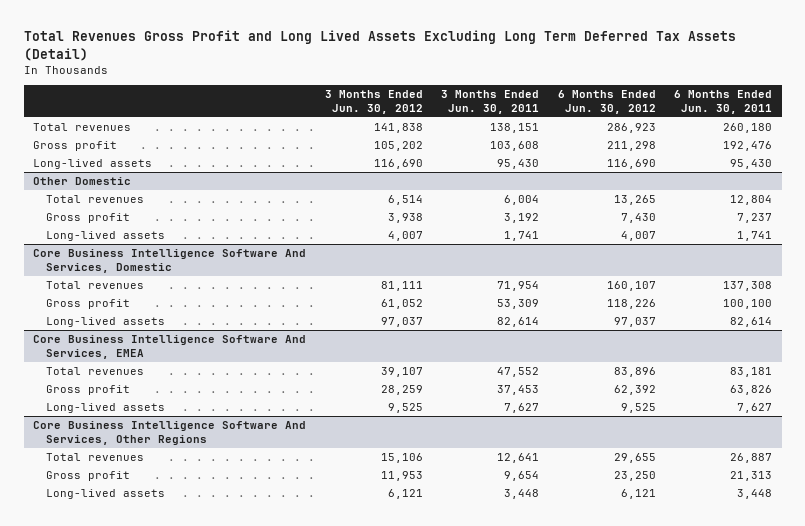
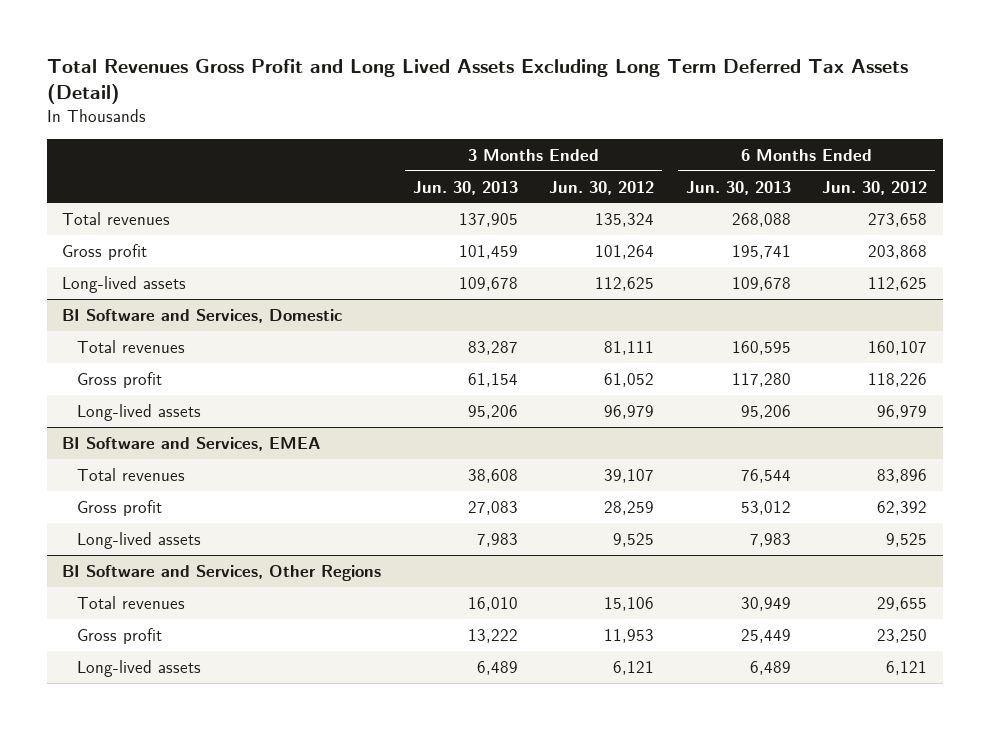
- | 3 Months Ended Jun. 30, 2012 | 3 Months Ended Jun. 30, 2011 | 6 Months Ended Jun. 30, 2012 | 6 Months Ended Jun. 30, 2011
+ | 3 Months Ended Jun. 30, 2013 | 3 Months Ended Jun. 30, 2012 | 6 Months Ended Jun. 30, 2013 | 6 Months Ended Jun. 30, 2012
- Total revenues | 141,838 | 138,151 | 286,923 | 260,180
- Gross profit | 105,202 | 103,608 | 211,298 | 192,476
- Long-lived assets | 116,690 | 95,430 | 116,690 | 95,430
- Other Domestic
- Total revenues | 6,514 | 6,004 | 13,265 | 12,804
- Gross profit | 3,938 | 3,192 | 7,430 | 7,237
- Long-lived assets | 4,007 | 1,741 | 4,007 | 1,741
- Core Business Intelligence Software And Services, Domestic
+ Total revenues | 137,905 | 135,324 | 268,088 | 273,658
+ Gross profit | 101,459 | 101,264 | 195,741 | 203,868
+ Long-lived assets | 109,678 | 112,625 | 109,678 | 112,625
+ BI Software and Services, Domestic
- Long-lived assets | 97,037 | 82,614 | 97,037 | 82,614
- Core Business Intelligence Software And Services, EMEA
+ Long-lived assets | 95,206 | 96,979 | 95,206 | 96,979
+ BI Software and Services, EMEA
- Core Business Intelligence Software And Services, Other Regions
+ BI Software and Services, Other Regions

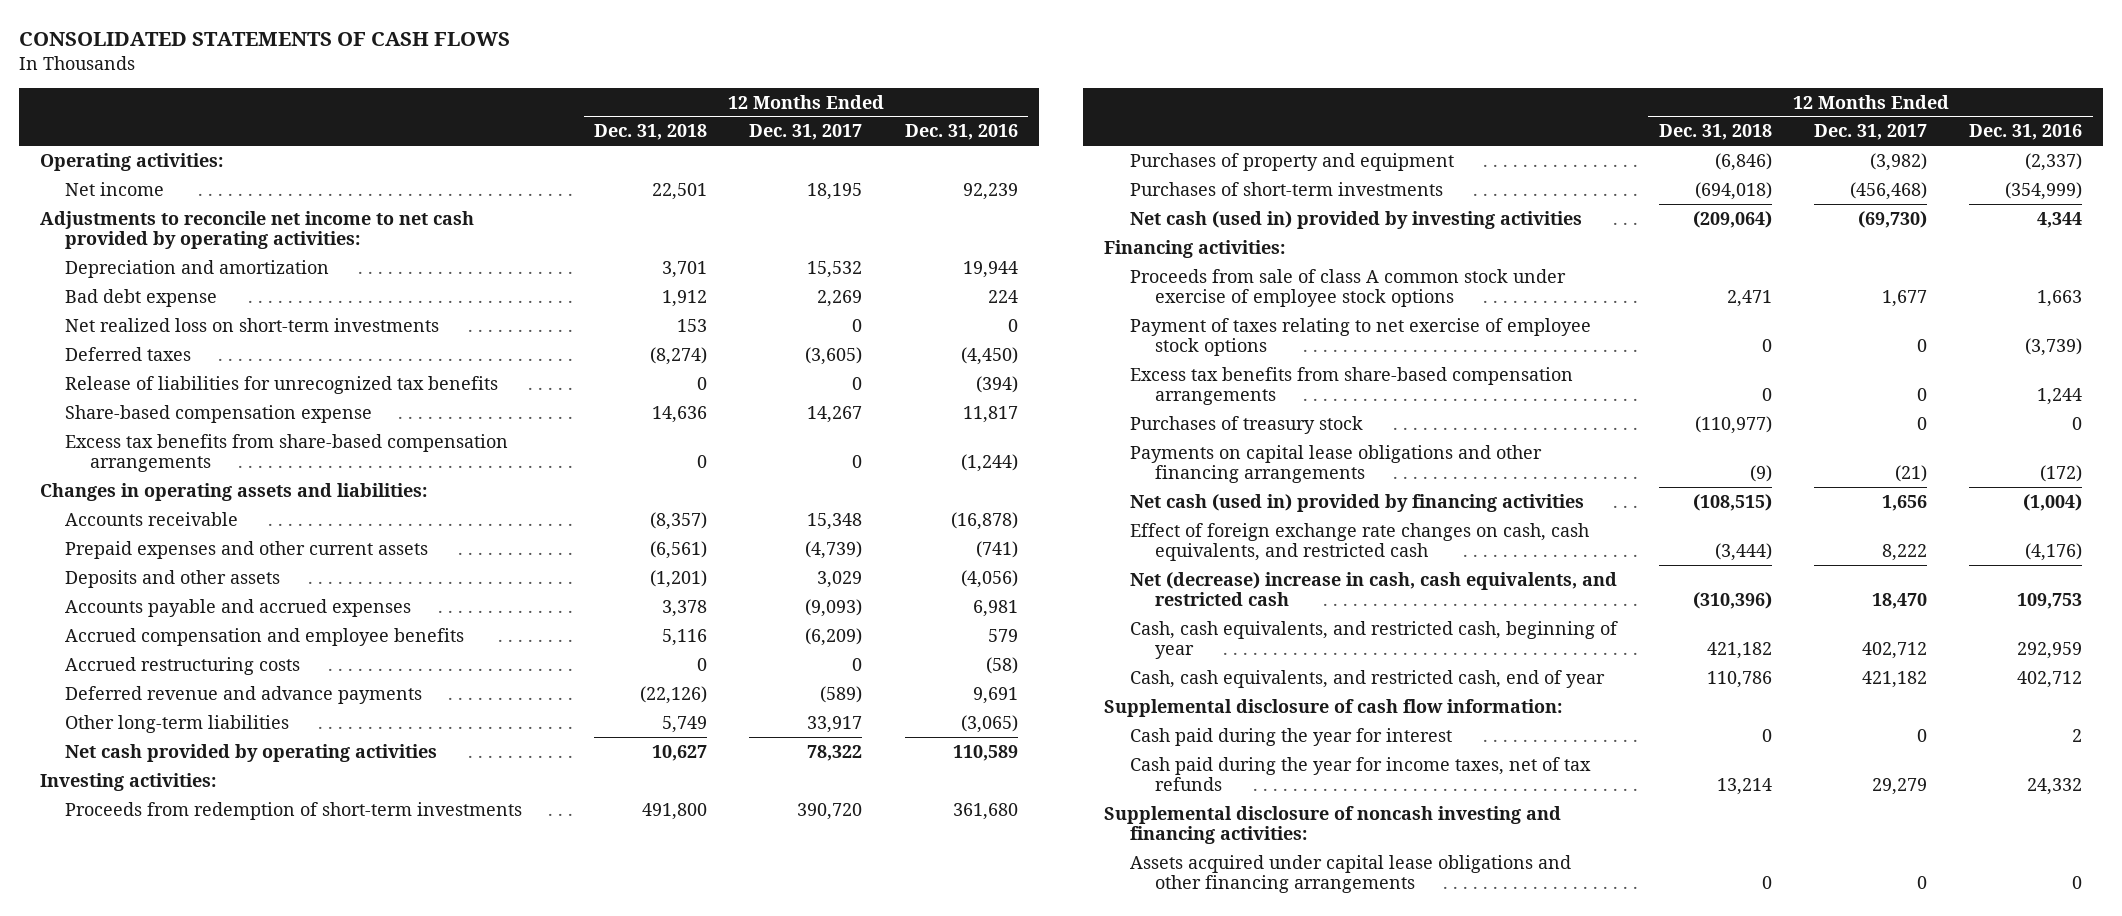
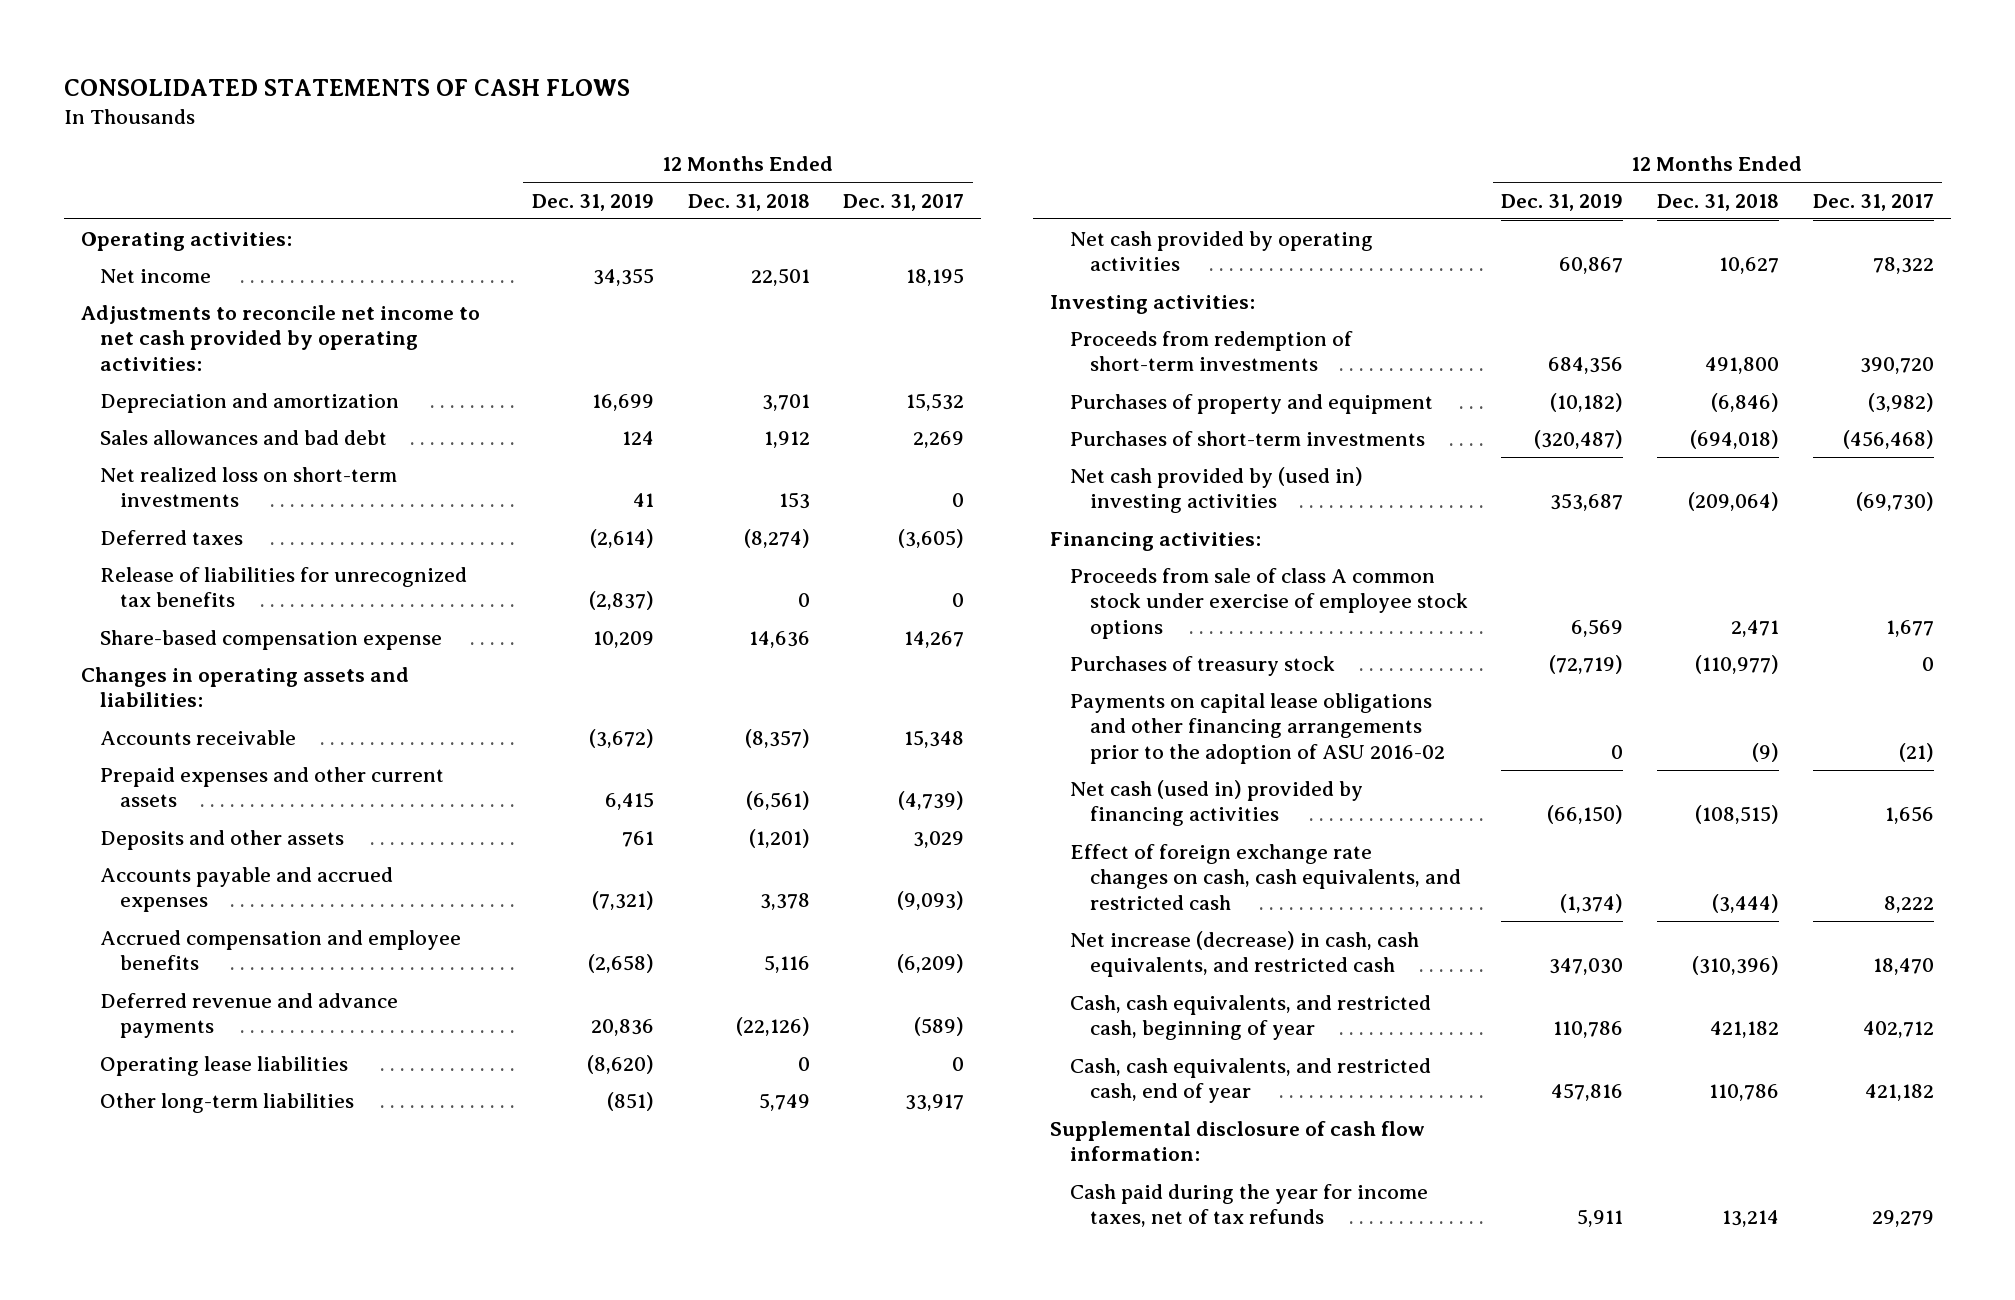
- | 12 Months Ended Dec. 31, 2018 | 12 Months Ended Dec. 31, 2017 | 12 Months Ended Dec. 31, 2016
+ | 12 Months Ended Dec. 31, 2019 | 12 Months Ended Dec. 31, 2018 | 12 Months Ended Dec. 31, 2017
- Bad debt expense | 1,912 | 2,269 | 224
+ Sales allowances and bad debt | 124 | 1,912 | 2,269
- Excess tax benefits from share-based compensation arrangements | 0 | 0 | (1,244)
- Accrued restructuring costs | 0 | 0 | (58)
+ Operating lease liabilities | (8,620) | 0 | 0
- Net cash (used in) provided by investing activities | (209,064) | (69,730) | 4,344
+ Net cash provided by (used in) investing activities | 353,687 | (209,064) | (69,730)
- Payment of taxes relating to net exercise of employee stock options | 0 | 0 | (3,739)
- Excess tax benefits from share-based compensation arrangements | 0 | 0 | 1,244
- Payments on capital lease obligations and other financing arrangements | (9) | (21) | (172)
+ Payments on capital lease obligations and other financing arrangements prior to the adoption of ASU 2016-02 | 0 | (9) | (21)
- Net (decrease) increase in cash, cash equivalents, and restricted cash | (310,396) | 18,470 | 109,753
+ Net increase (decrease) in cash, cash equivalents, and restricted cash | 347,030 | (310,396) | 18,470
- Cash paid during the year for interest | 0 | 0 | 2
- Supplemental disclosure of noncash investing and financing activities:
- Assets acquired under capital lease obligations and other financing arrangements | 0 | 0 | 0

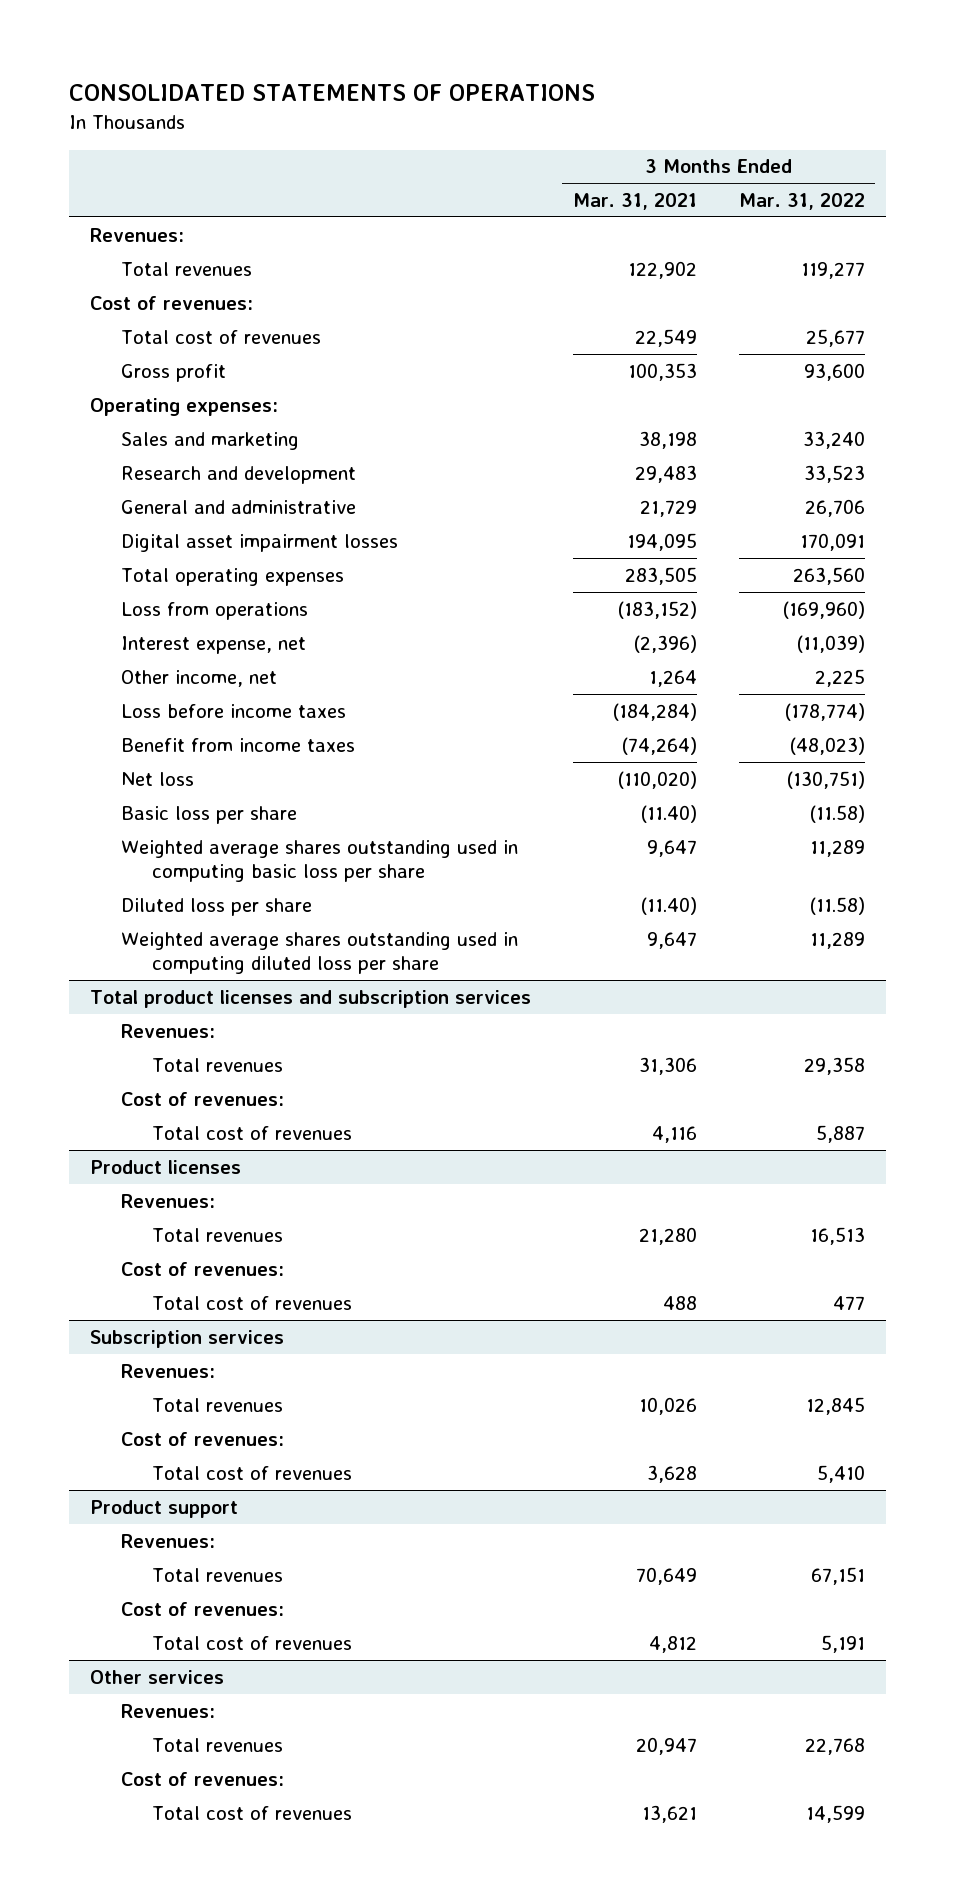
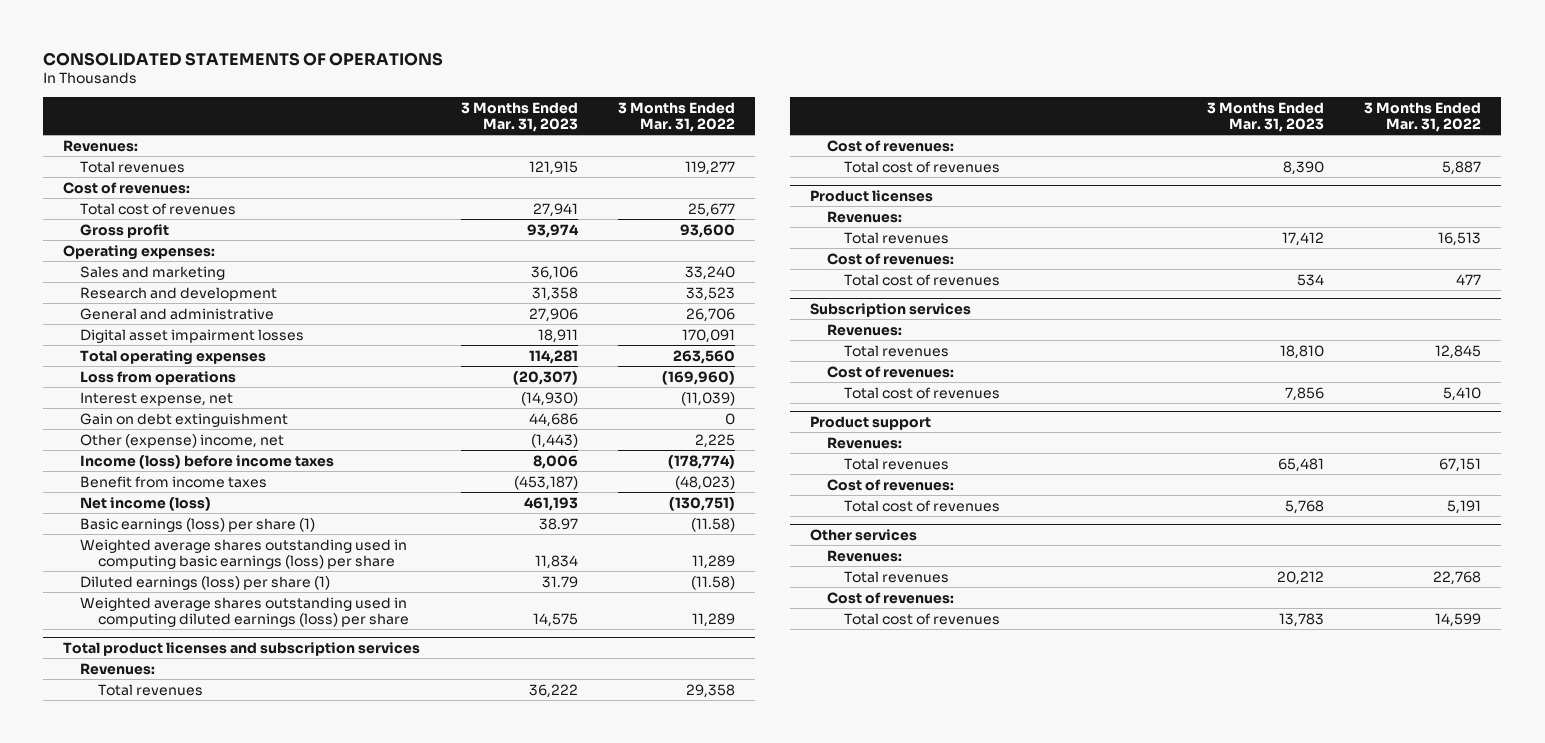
- | 3 Months Ended Mar. 31, 2021 | 3 Months Ended Mar. 31, 2022
+ | 3 Months Ended Mar. 31, 2023 | 3 Months Ended Mar. 31, 2022
- Other income, net | 1,264 | 2,225
- Loss before income taxes | (184,284) | (178,774)
+ Gain on debt extinguishment | 44,686 | 0
+ Other (expense) income, net | (1,443) | 2,225
+ Income (loss) before income taxes | 8,006 | (178,774)
- Net loss | (110,020) | (130,751)
- Basic loss per share | (11.40) | (11.58)
- Weighted average shares outstanding used in computing basic loss per share | 9,647 | 11,289
- Diluted loss per share | (11.40) | (11.58)
- Weighted average shares outstanding used in computing diluted loss per share | 9,647 | 11,289
+ Net income (loss) | 461,193 | (130,751)
+ Basic earnings (loss) per share (1) | 38.97 | (11.58)
+ Weighted average shares outstanding used in computing basic earnings (loss) per share | 11,834 | 11,289
+ Diluted earnings (loss) per share (1) | 31.79 | (11.58)
+ Weighted average shares outstanding used in computing diluted earnings (loss) per share | 14,575 | 11,289

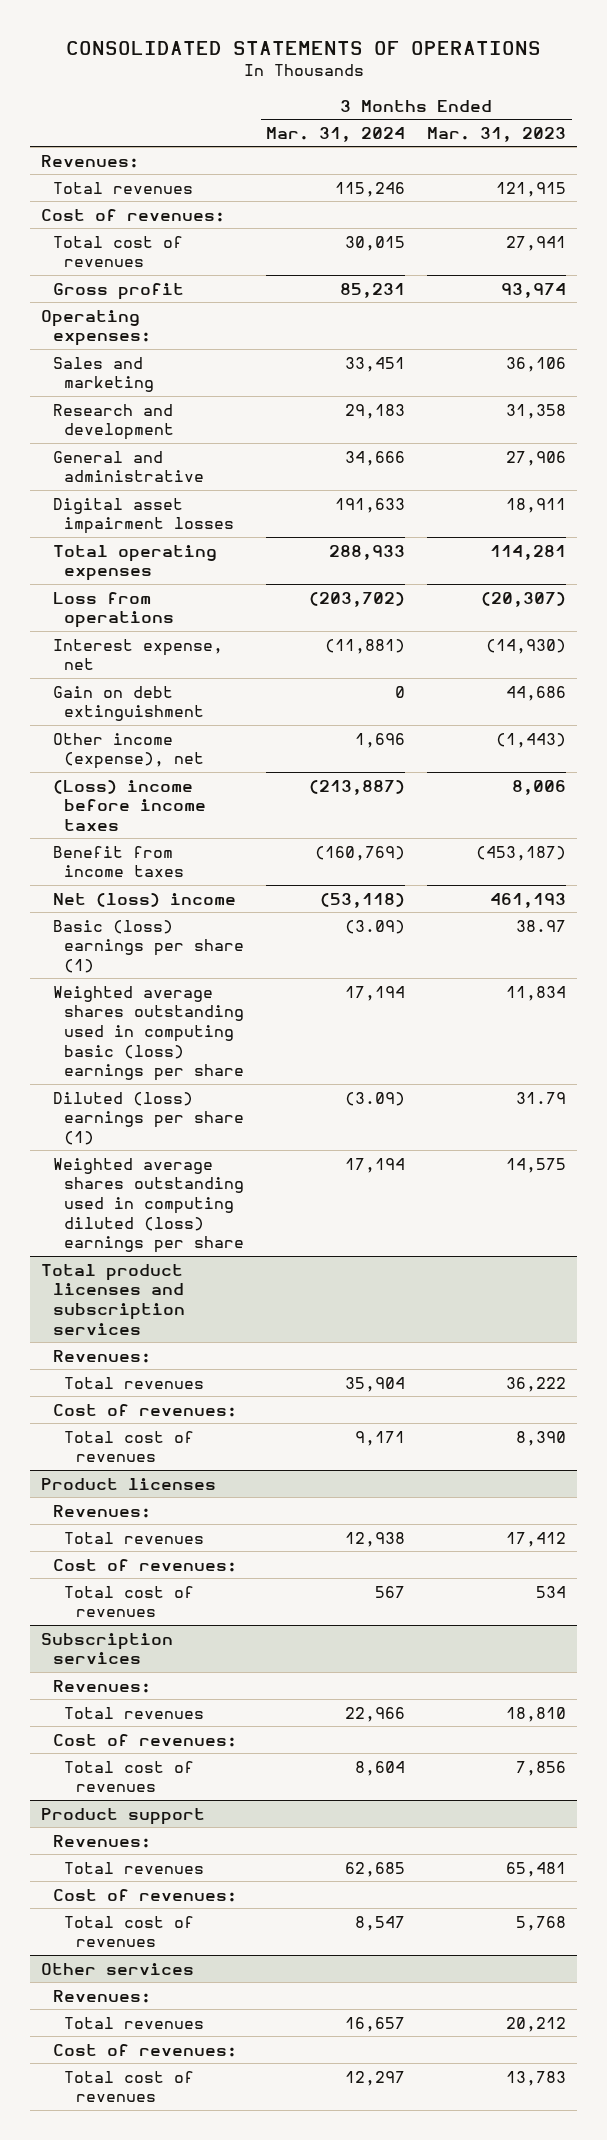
- | 3 Months Ended Mar. 31, 2023 | 3 Months Ended Mar. 31, 2022
+ | 3 Months Ended Mar. 31, 2024 | 3 Months Ended Mar. 31, 2023
- Other (expense) income, net | (1,443) | 2,225
- Income (loss) before income taxes | 8,006 | (178,774)
+ Other income (expense), net | 1,696 | (1,443)
+ (Loss) income before income taxes | (213,887) | 8,006
- Net income (loss) | 461,193 | (130,751)
- Basic earnings (loss) per share (1) | 38.97 | (11.58)
- Weighted average shares outstanding used in computing basic earnings (loss) per share | 11,834 | 11,289
- Diluted earnings (loss) per share (1) | 31.79 | (11.58)
- Weighted average shares outstanding used in computing diluted earnings (loss) per share | 14,575 | 11,289
+ Net (loss) income | (53,118) | 461,193
+ Basic (loss) earnings per share (1) | (3.09) | 38.97
+ Weighted average shares outstanding used in computing basic (loss) earnings per share | 17,194 | 11,834
+ Diluted (loss) earnings per share (1) | (3.09) | 31.79
+ Weighted average shares outstanding used in computing diluted (loss) earnings per share | 17,194 | 14,575

